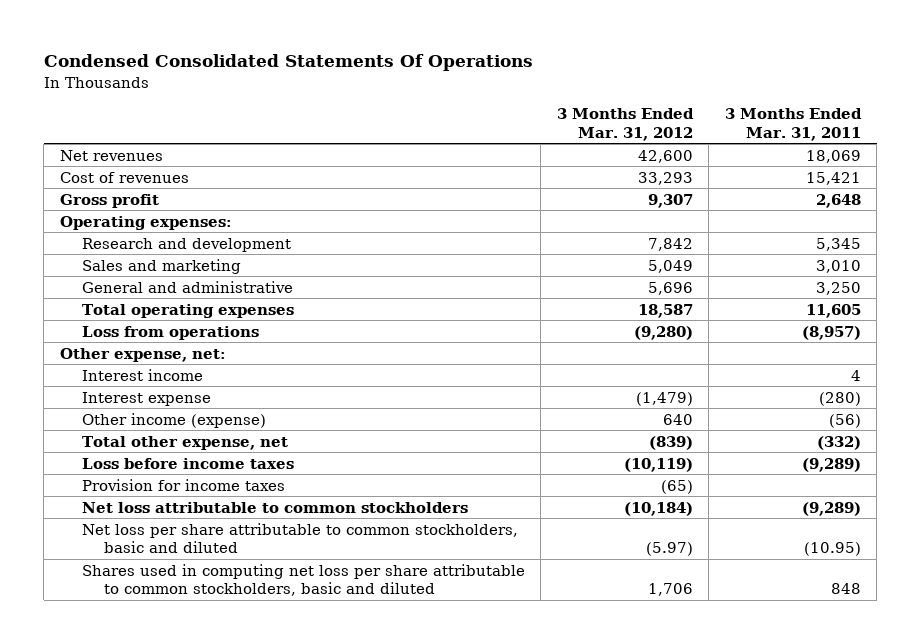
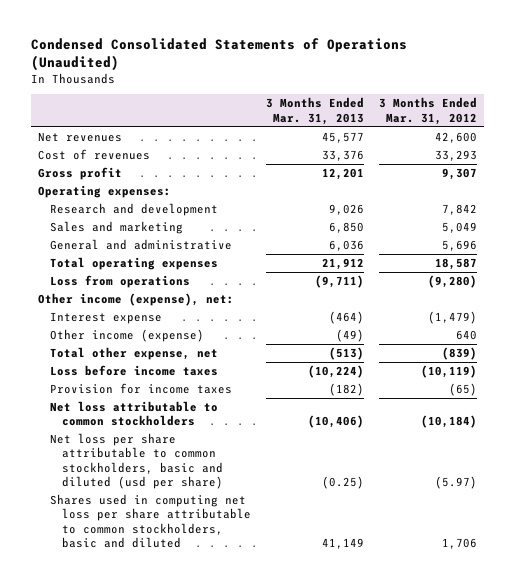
- Condensed Consolidated Statements Of Operations
+ Condensed Consolidated Statements of Operations (Unaudited)
- | 3 Months Ended Mar. 31, 2012 | 3 Months Ended Mar. 31, 2011
+ | 3 Months Ended Mar. 31, 2013 | 3 Months Ended Mar. 31, 2012
- Other expense, net:
- Interest income | | 4
+ Other income (expense), net:
- Net loss per share attributable to common stockholders, basic and diluted | (5.97) | (10.95)
+ Net loss per share attributable to common stockholders, basic and diluted (usd per share) | (0.25) | (5.97)

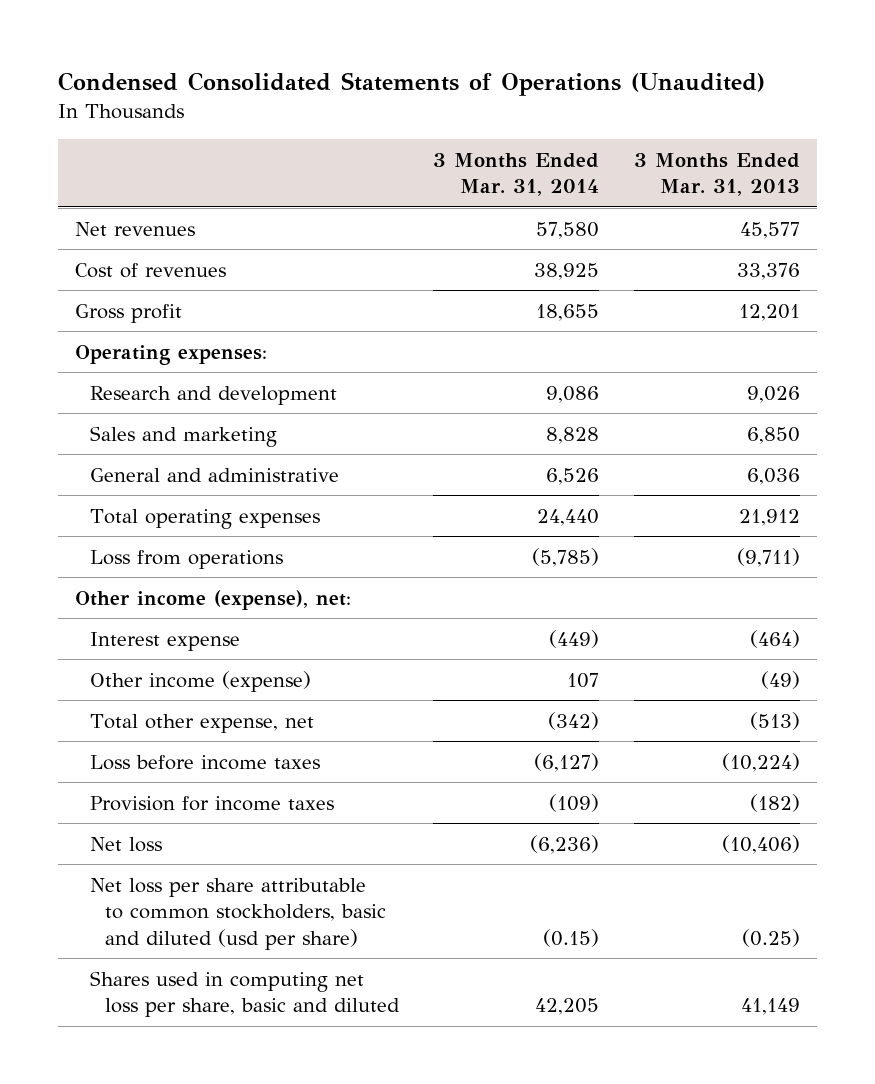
- | 3 Months Ended Mar. 31, 2013 | 3 Months Ended Mar. 31, 2012
+ | 3 Months Ended Mar. 31, 2014 | 3 Months Ended Mar. 31, 2013
- Net loss attributable to common stockholders | (10,406) | (10,184)
+ Net loss | (6,236) | (10,406)
- Shares used in computing net loss per share attributable to common stockholders, basic and diluted | 41,149 | 1,706
+ Shares used in computing net loss per share, basic and diluted | 42,205 | 41,149

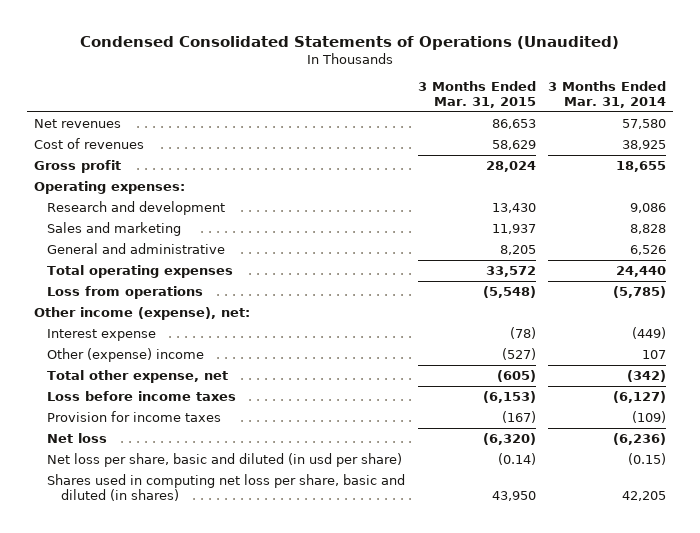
- | 3 Months Ended Mar. 31, 2014 | 3 Months Ended Mar. 31, 2013
+ | 3 Months Ended Mar. 31, 2015 | 3 Months Ended Mar. 31, 2014
- Other income (expense) | 107 | (49)
+ Other (expense) income | (527) | 107
- Net loss per share attributable to common stockholders, basic and diluted (usd per share) | (0.15) | (0.25)
- Shares used in computing net loss per share, basic and diluted | 42,205 | 41,149
+ Net loss per share, basic and diluted (in usd per share) | (0.14) | (0.15)
+ Shares used in computing net loss per share, basic and diluted (in shares) | 43,950 | 42,205

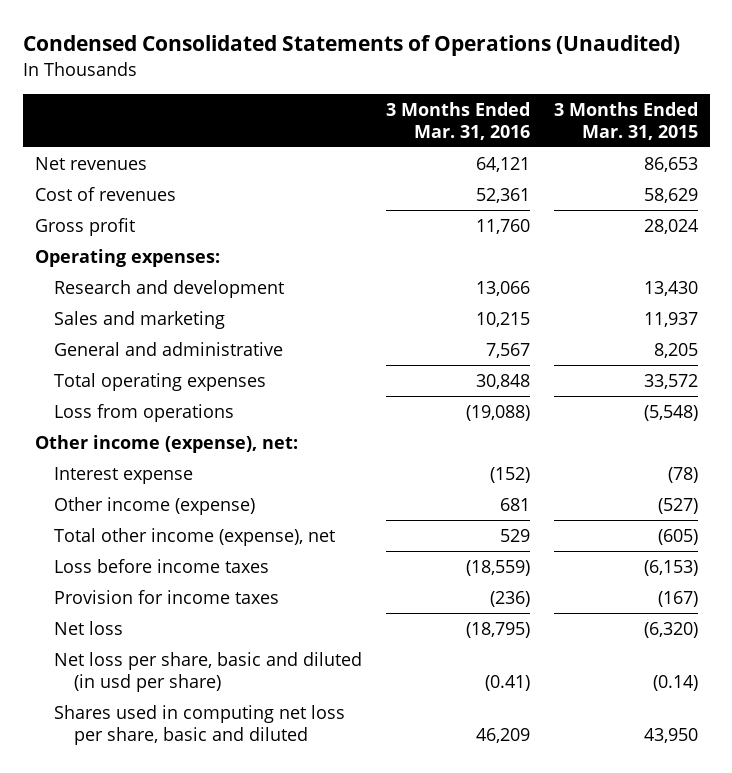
- | 3 Months Ended Mar. 31, 2015 | 3 Months Ended Mar. 31, 2014
+ | 3 Months Ended Mar. 31, 2016 | 3 Months Ended Mar. 31, 2015
- Other (expense) income | (527) | 107
- Total other expense, net | (605) | (342)
+ Other income (expense) | 681 | (527)
+ Total other income (expense), net | 529 | (605)
- Shares used in computing net loss per share, basic and diluted (in shares) | 43,950 | 42,205
+ Shares used in computing net loss per share, basic and diluted | 46,209 | 43,950

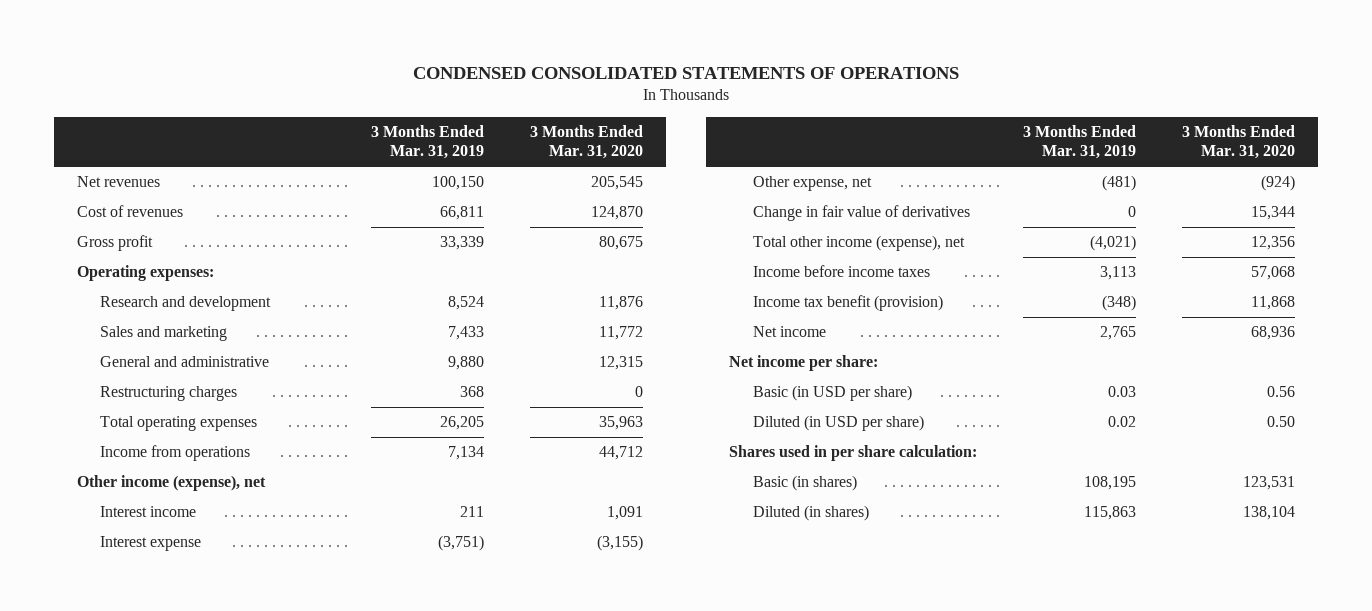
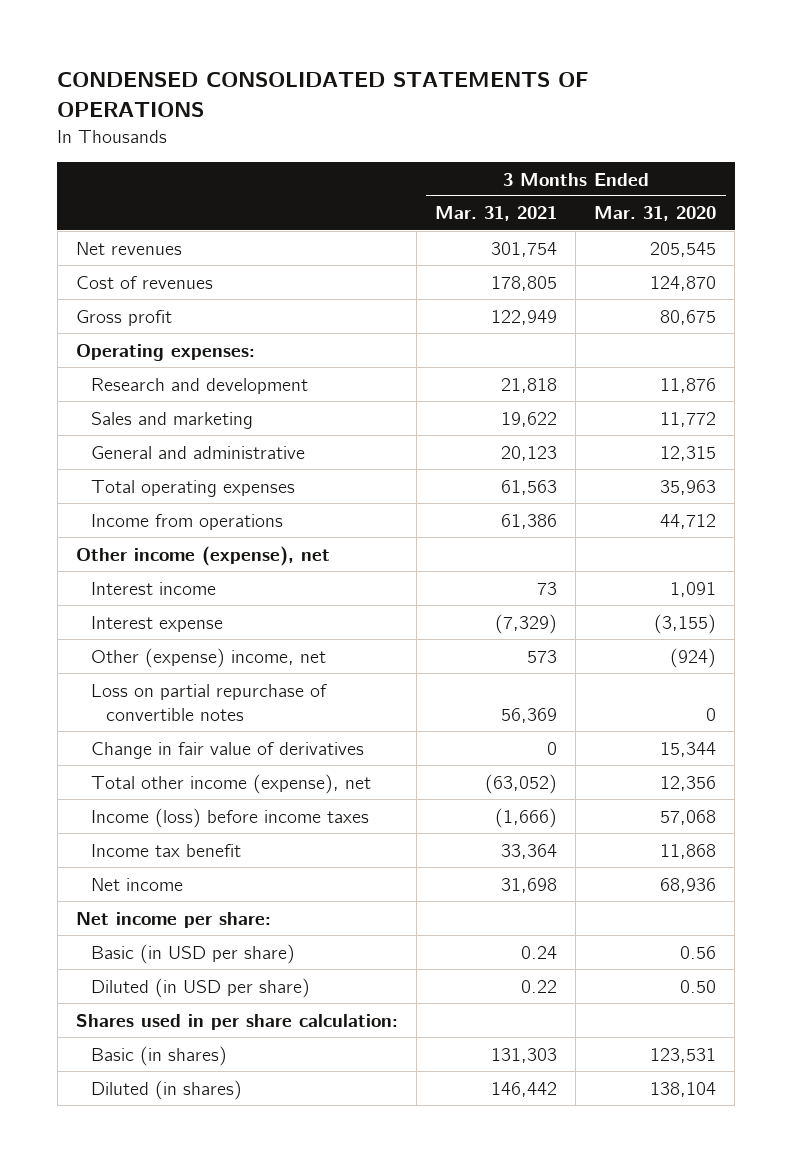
- | 3 Months Ended Mar. 31, 2019 | 3 Months Ended Mar. 31, 2020
+ | 3 Months Ended Mar. 31, 2021 | 3 Months Ended Mar. 31, 2020
- Restructuring charges | 368 | 0
- Other expense, net | (481) | (924)
+ Other (expense) income, net | 573 | (924)
+ Loss on partial repurchase of convertible notes | 56,369 | 0
- Income before income taxes | 3,113 | 57,068
- Income tax benefit (provision) | (348) | 11,868
+ Income (loss) before income taxes | (1,666) | 57,068
+ Income tax benefit | 33,364 | 11,868

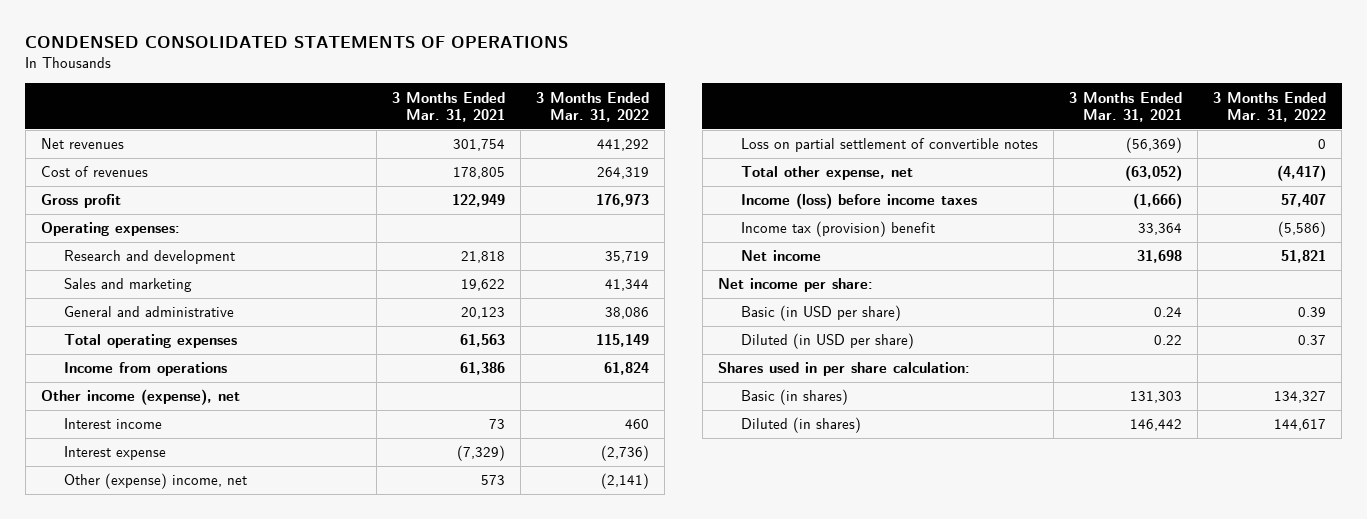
- | 3 Months Ended Mar. 31, 2021 | 3 Months Ended Mar. 31, 2020
+ | 3 Months Ended Mar. 31, 2021 | 3 Months Ended Mar. 31, 2022
- Loss on partial repurchase of convertible notes | 56,369 | 0
- Change in fair value of derivatives | 0 | 15,344
- Total other income (expense), net | (63,052) | 12,356
+ Loss on partial settlement of convertible notes | (56,369) | 0
+ Total other expense, net | (63,052) | (4,417)
- Income tax benefit | 33,364 | 11,868
+ Income tax (provision) benefit | 33,364 | (5,586)

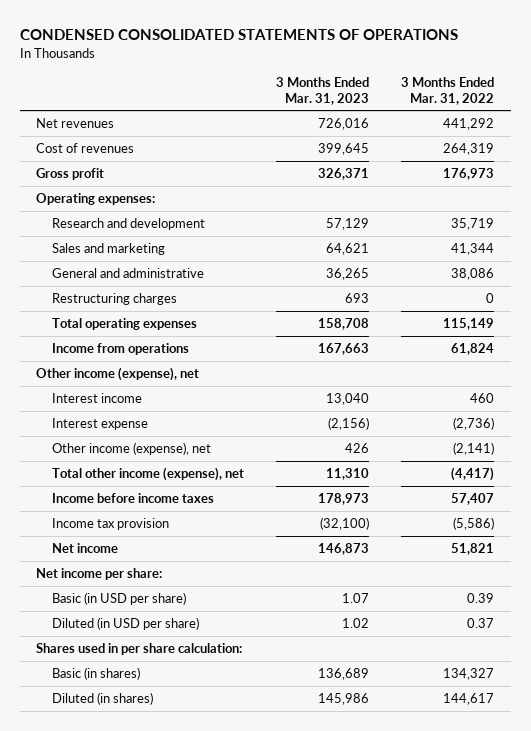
- | 3 Months Ended Mar. 31, 2021 | 3 Months Ended Mar. 31, 2022
+ | 3 Months Ended Mar. 31, 2023 | 3 Months Ended Mar. 31, 2022
+ Restructuring charges | 693 | 0
- Other (expense) income, net | 573 | (2,141)
- Loss on partial settlement of convertible notes | (56,369) | 0
- Total other expense, net | (63,052) | (4,417)
- Income (loss) before income taxes | (1,666) | 57,407
- Income tax (provision) benefit | 33,364 | (5,586)
+ Other income (expense), net | 426 | (2,141)
+ Total other income (expense), net | 11,310 | (4,417)
+ Income before income taxes | 178,973 | 57,407
+ Income tax provision | (32,100) | (5,586)

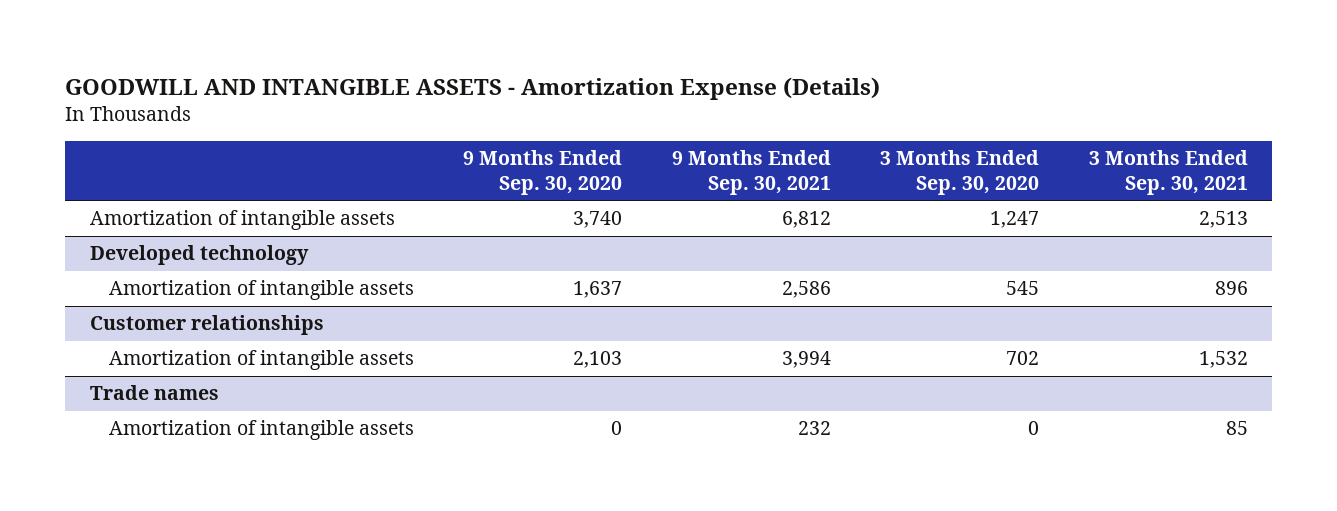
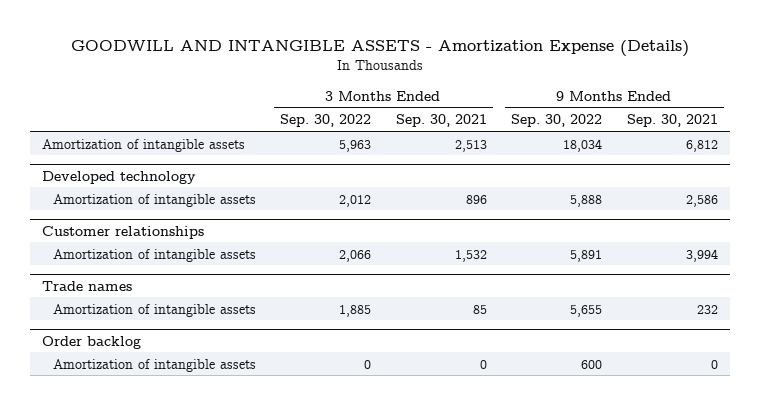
- | 9 Months Ended Sep. 30, 2020 | 9 Months Ended Sep. 30, 2021 | 3 Months Ended Sep. 30, 2020 | 3 Months Ended Sep. 30, 2021
+ | 3 Months Ended Sep. 30, 2022 | 3 Months Ended Sep. 30, 2021 | 9 Months Ended Sep. 30, 2022 | 9 Months Ended Sep. 30, 2021
+ Order backlog
+ Amortization of intangible assets | 0 | 0 | 600 | 0

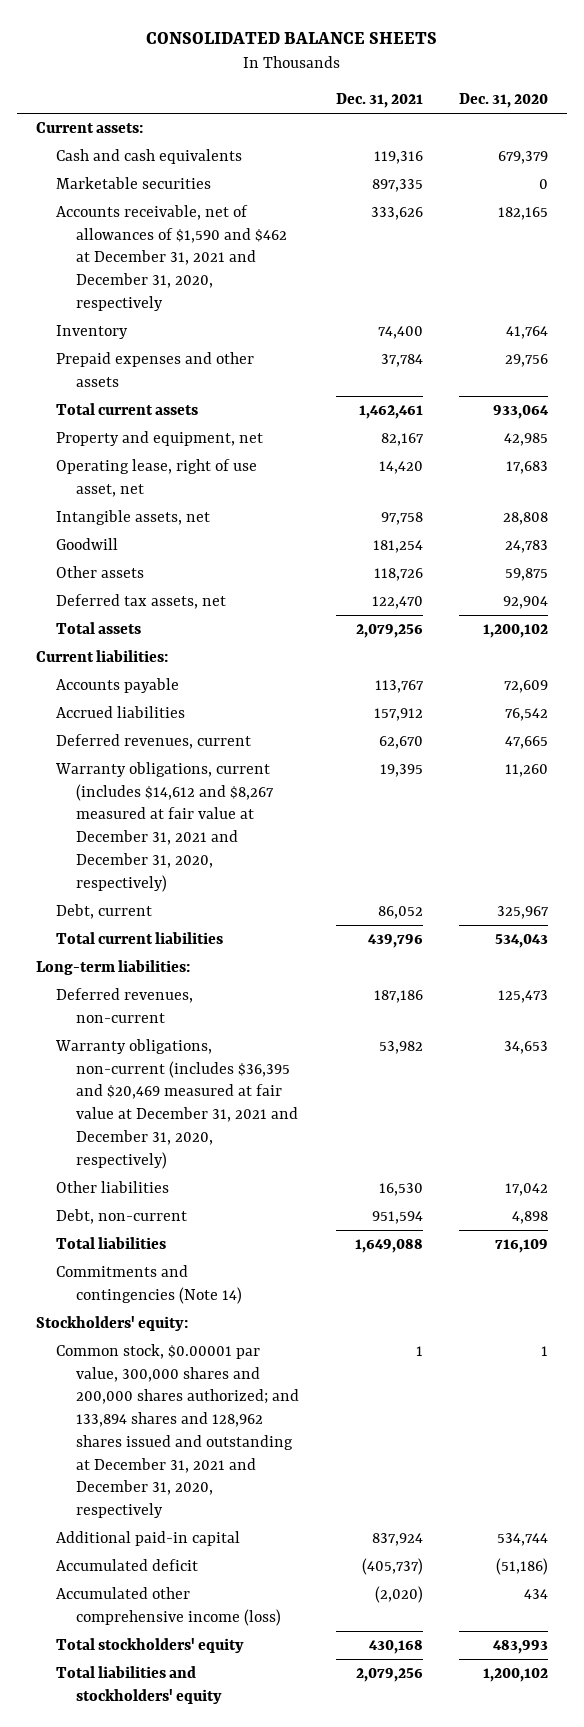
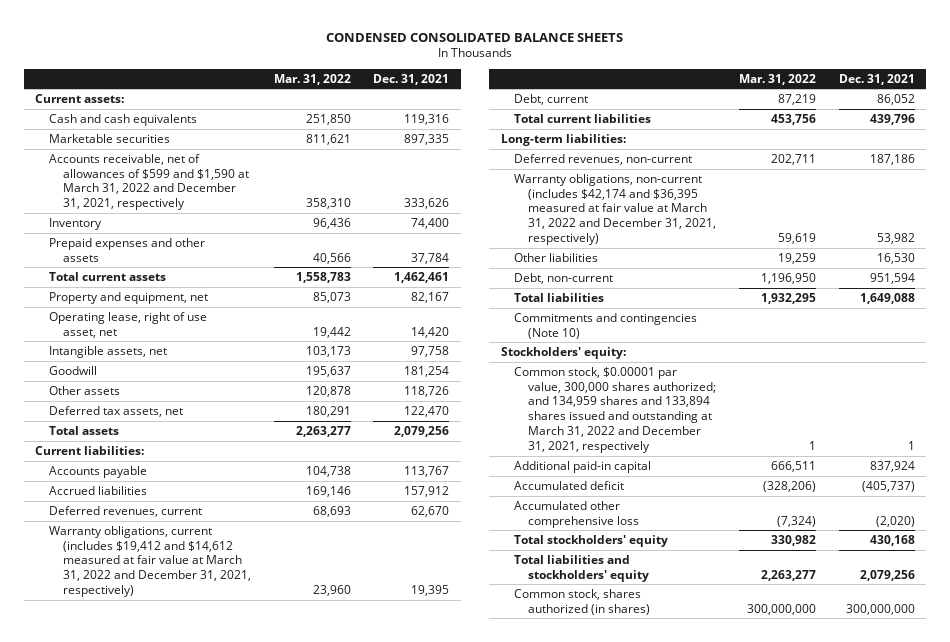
- CONSOLIDATED BALANCE SHEETS
+ CONDENSED CONSOLIDATED BALANCE SHEETS
- | Dec. 31, 2021 | Dec. 31, 2020
+ | Mar. 31, 2022 | Dec. 31, 2021
- Accounts receivable, net of allowances of $1,590 and $462 at December 31, 2021 and December 31, 2020, respectively | 333,626 | 182,165
+ Accounts receivable, net of allowances of $599 and $1,590 at March 31, 2022 and December 31, 2021, respectively | 358,310 | 333,626
- Warranty obligations, current (includes $14,612 and $8,267 measured at fair value at December 31, 2021 and December 31, 2020, respectively) | 19,395 | 11,260
+ Warranty obligations, current (includes $19,412 and $14,612 measured at fair value at March 31, 2022 and December 31, 2021, respectively) | 23,960 | 19,395
- Warranty obligations, non-current (includes $36,395 and $20,469 measured at fair value at December 31, 2021 and December 31, 2020, respectively) | 53,982 | 34,653
+ Warranty obligations, non-current (includes $42,174 and $36,395 measured at fair value at March 31, 2022 and December 31, 2021, respectively) | 59,619 | 53,982
- Commitments and contingencies (Note 14)
+ Commitments and contingencies (Note 10)
- Common stock, $0.00001 par value, 300,000 shares and 200,000 shares authorized; and 133,894 shares and 128,962 shares issued and outstanding at December 31, 2021 and December 31, 2020, respectively | 1 | 1
+ Common stock, $0.00001 par value, 300,000 shares authorized; and 134,959 shares and 133,894 shares issued and outstanding at March 31, 2022 and December 31, 2021, respectively | 1 | 1
- Accumulated other comprehensive income (loss) | (2,020) | 434
+ Accumulated other comprehensive loss | (7,324) | (2,020)
+ Common stock, shares authorized (in shares) | 300,000,000 | 300,000,000

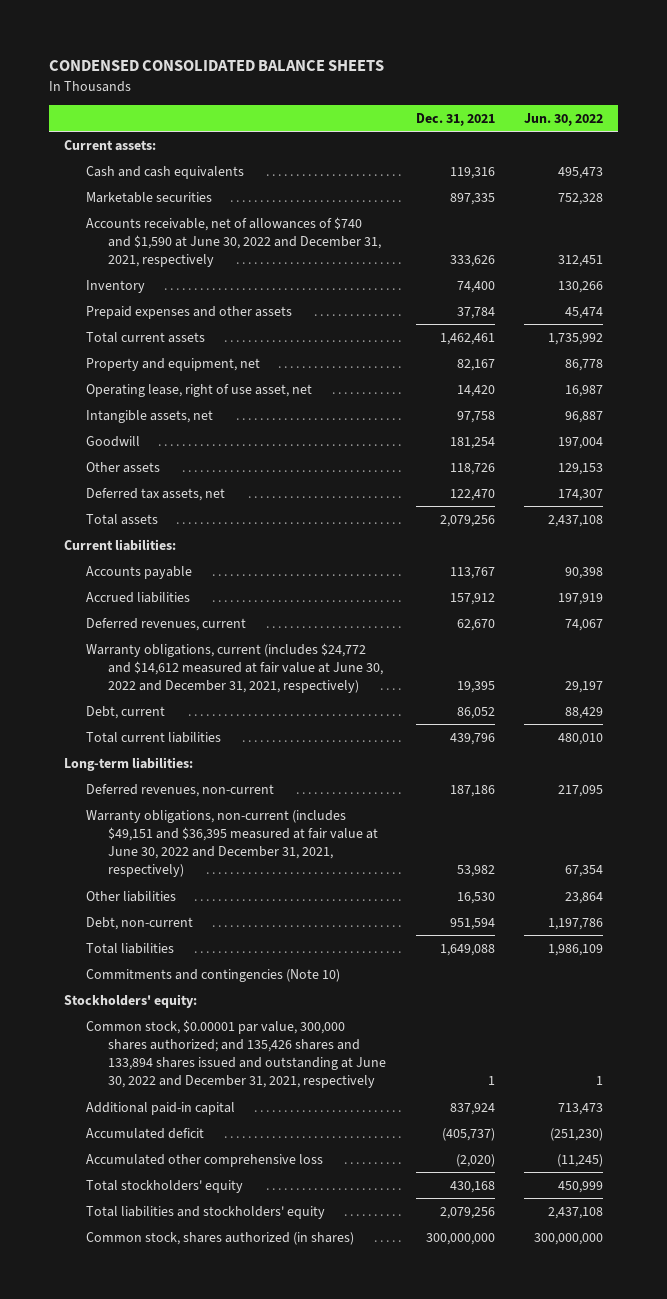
- | Mar. 31, 2022 | Dec. 31, 2021
+ | Dec. 31, 2021 | Jun. 30, 2022
- Accounts receivable, net of allowances of $599 and $1,590 at March 31, 2022 and December 31, 2021, respectively | 358,310 | 333,626
+ Accounts receivable, net of allowances of $740 and $1,590 at June 30, 2022 and December 31, 2021, respectively | 333,626 | 312,451
- Warranty obligations, current (includes $19,412 and $14,612 measured at fair value at March 31, 2022 and December 31, 2021, respectively) | 23,960 | 19,395
+ Warranty obligations, current (includes $24,772 and $14,612 measured at fair value at June 30, 2022 and December 31, 2021, respectively) | 19,395 | 29,197
- Warranty obligations, non-current (includes $42,174 and $36,395 measured at fair value at March 31, 2022 and December 31, 2021, respectively) | 59,619 | 53,982
+ Warranty obligations, non-current (includes $49,151 and $36,395 measured at fair value at June 30, 2022 and December 31, 2021, respectively) | 53,982 | 67,354
- Common stock, $0.00001 par value, 300,000 shares authorized; and 134,959 shares and 133,894 shares issued and outstanding at March 31, 2022 and December 31, 2021, respectively | 1 | 1
+ Common stock, $0.00001 par value, 300,000 shares authorized; and 135,426 shares and 133,894 shares issued and outstanding at June 30, 2022 and December 31, 2021, respectively | 1 | 1

